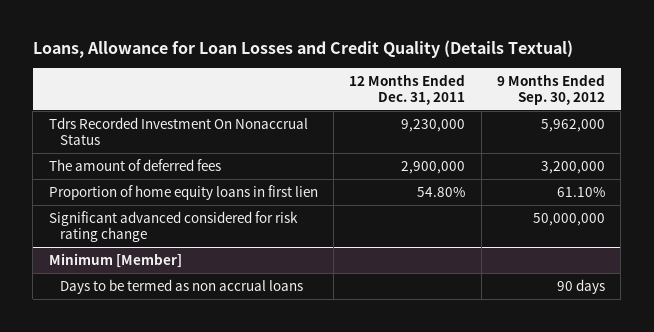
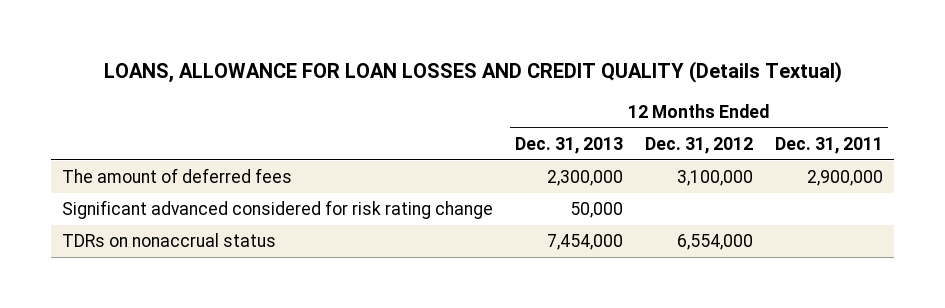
- Loans, Allowance for Loan Losses and Credit Quality (Details Textual)
+ LOANS, ALLOWANCE FOR LOAN LOSSES AND CREDIT QUALITY (Details Textual)
- | 12 Months Ended Dec. 31, 2011 | 9 Months Ended Sep. 30, 2012
+ | 12 Months Ended Dec. 31, 2013 | 12 Months Ended Dec. 31, 2012 | 12 Months Ended Dec. 31, 2011
- Tdrs Recorded Investment On Nonaccrual Status | 9,230,000 | 5,962,000
- Proportion of home equity loans in first lien | 54.80% | 61.10%
- Minimum [Member]
- Days to be termed as non accrual loans | | 90 days
+ TDRs on nonaccrual status | 7,454,000 | 6,554,000 |

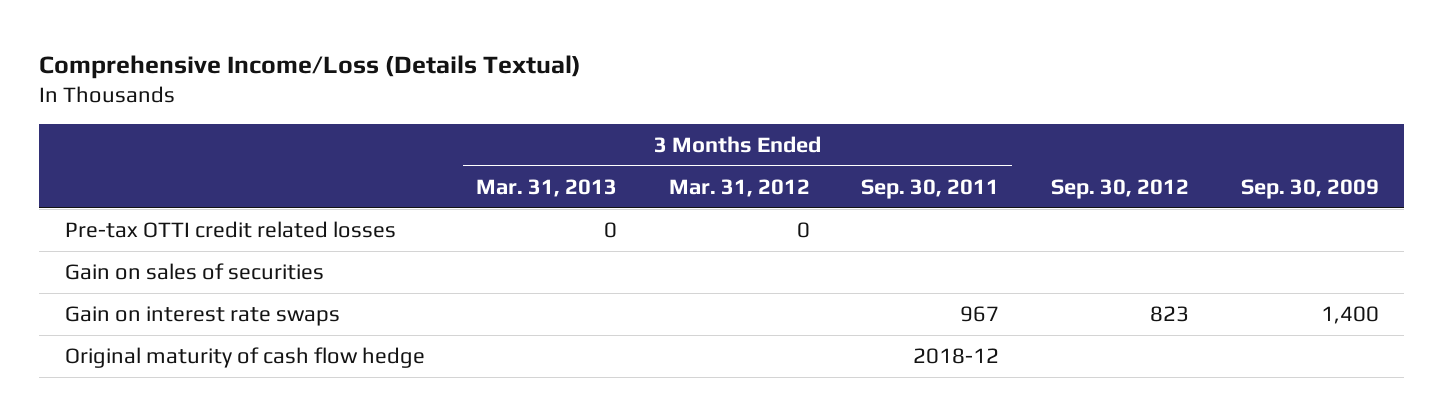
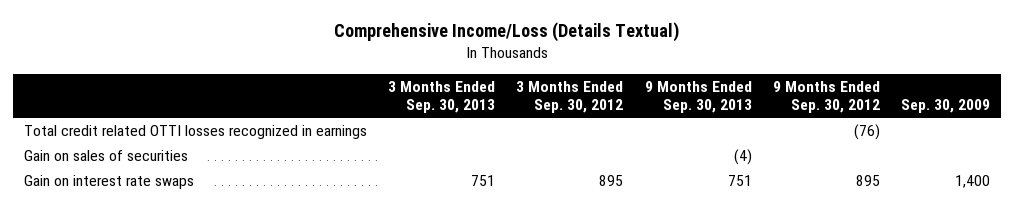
- | 3 Months Ended Mar. 31, 2013 | 3 Months Ended Mar. 31, 2012 | 3 Months Ended Sep. 30, 2011 | Sep. 30, 2012 | Sep. 30, 2009
+ | 3 Months Ended Sep. 30, 2013 | 3 Months Ended Sep. 30, 2012 | 9 Months Ended Sep. 30, 2013 | 9 Months Ended Sep. 30, 2012 | Sep. 30, 2009
- Pre-tax OTTI credit related losses | 0 | 0 | | |
+ Total credit related OTTI losses recognized in earnings | | | | (76) |
- Original maturity of cash flow hedge | | | 2018-12 | |

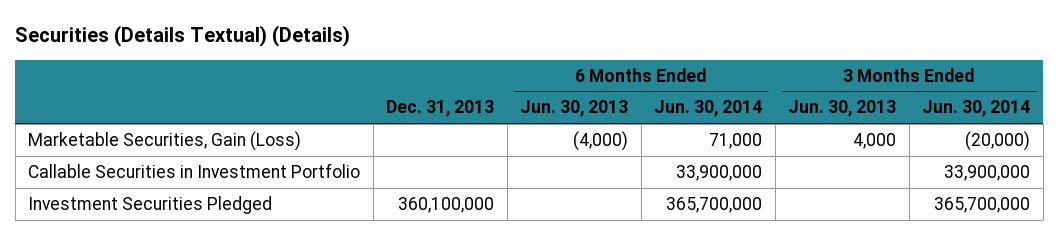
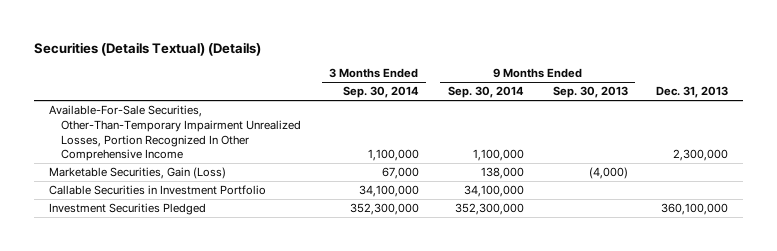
- | Dec. 31, 2013 | 6 Months Ended Jun. 30, 2013 | 6 Months Ended Jun. 30, 2014 | 3 Months Ended Jun. 30, 2013 | 3 Months Ended Jun. 30, 2014
+ | 3 Months Ended Sep. 30, 2014 | 9 Months Ended Sep. 30, 2014 | 9 Months Ended Sep. 30, 2013 | Dec. 31, 2013
+ Available-For-Sale Securities, Other-Than-Temporary Impairment Unrealized Losses, Portion Recognized In Other Comprehensive Income | 1,100,000 | 1,100,000 | | 2,300,000

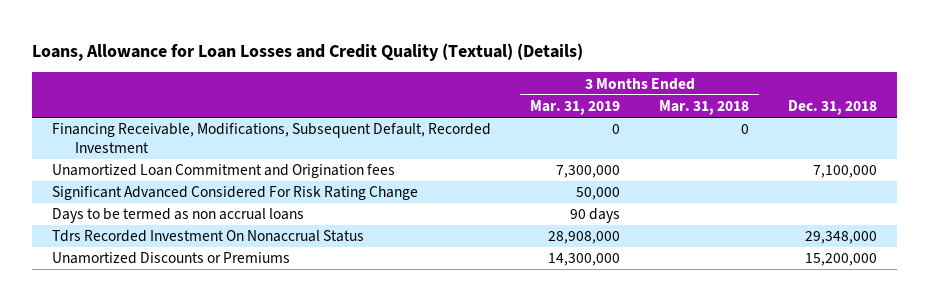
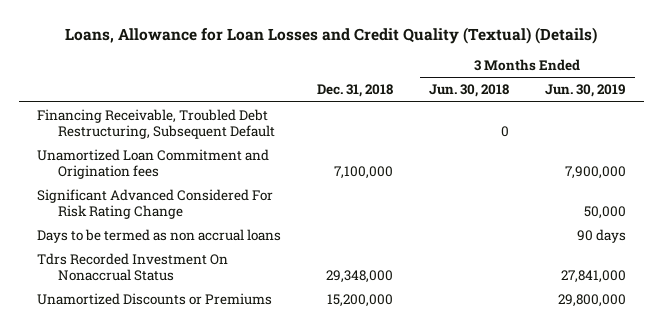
- | 3 Months Ended Mar. 31, 2019 | 3 Months Ended Mar. 31, 2018 | Dec. 31, 2018
+ | Dec. 31, 2018 | 3 Months Ended Jun. 30, 2018 | 3 Months Ended Jun. 30, 2019
- Financing Receivable, Modifications, Subsequent Default, Recorded Investment | 0 | 0 |
+ Financing Receivable, Troubled Debt Restructuring, Subsequent Default | | 0 |

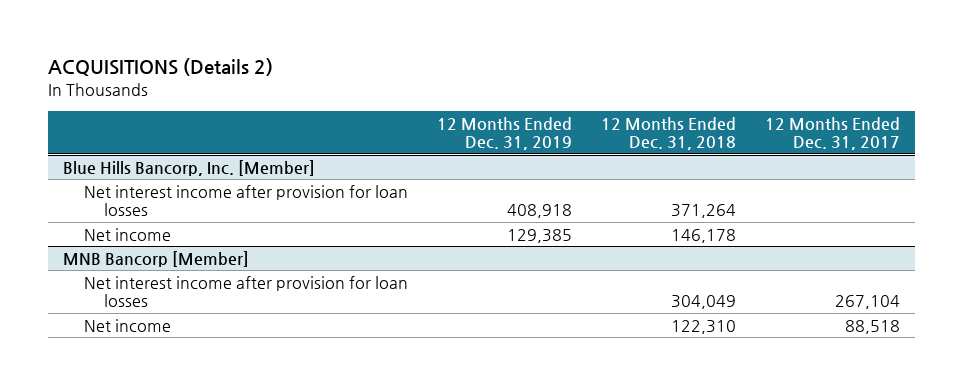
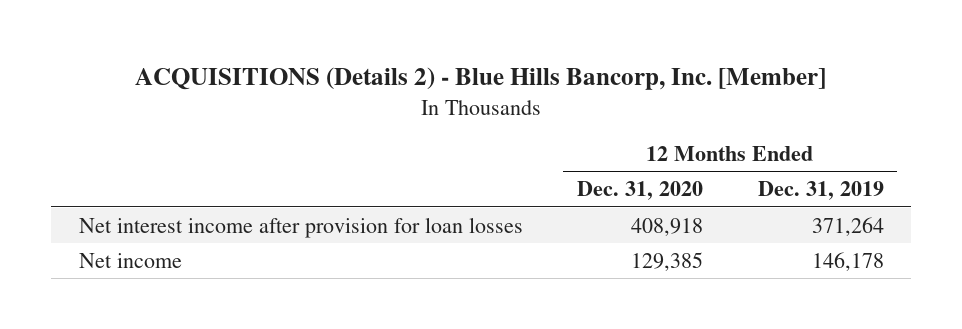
- ACQUISITIONS (Details 2)
+ ACQUISITIONS (Details 2) - Blue Hills Bancorp, Inc. [Member]
- | 12 Months Ended Dec. 31, 2019 | 12 Months Ended Dec. 31, 2018 | 12 Months Ended Dec. 31, 2017
+ | 12 Months Ended Dec. 31, 2020 | 12 Months Ended Dec. 31, 2019
- Blue Hills Bancorp, Inc. [Member]
- Net interest income after provision for loan losses | 408,918 | 371,264 |
- Net income | 129,385 | 146,178 |
- MNB Bancorp [Member]
- Net interest income after provision for loan losses | | 304,049 | 267,104
- Net income | | 122,310 | 88,518
+ Net interest income after provision for loan losses | 408,918 | 371,264
+ Net income | 129,385 | 146,178

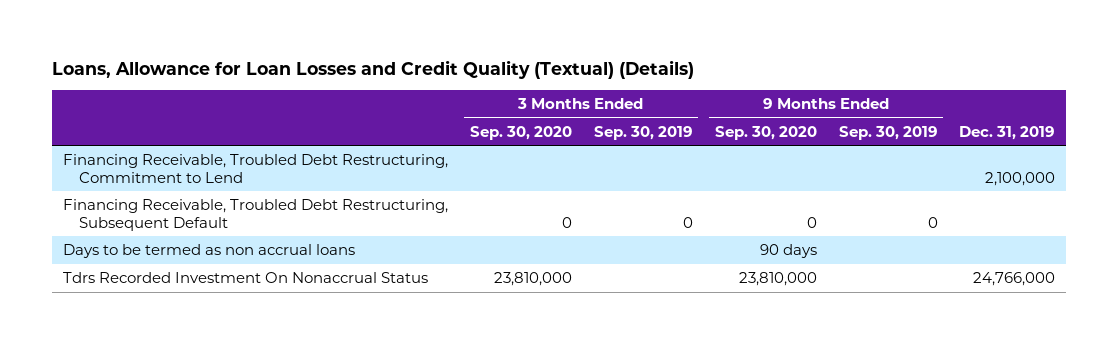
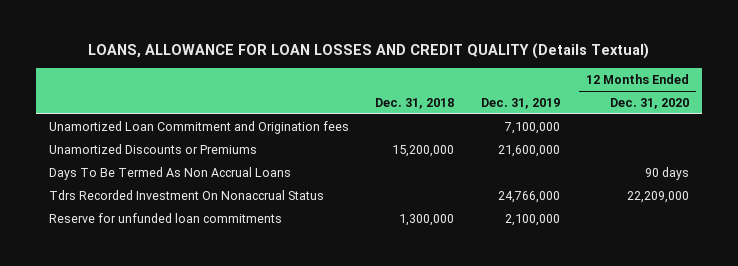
- Loans, Allowance for Loan Losses and Credit Quality (Textual) (Details)
+ LOANS, ALLOWANCE FOR LOAN LOSSES AND CREDIT QUALITY (Details Textual)
- | 3 Months Ended Sep. 30, 2020 | 3 Months Ended Sep. 30, 2019 | 9 Months Ended Sep. 30, 2020 | 9 Months Ended Sep. 30, 2019 | Dec. 31, 2019
+ | Dec. 31, 2018 | Dec. 31, 2019 | 12 Months Ended Dec. 31, 2020
- Financing Receivable, Troubled Debt Restructuring, Commitment to Lend | | | | | 2,100,000
- Financing Receivable, Troubled Debt Restructuring, Subsequent Default | 0 | 0 | 0 | 0 |
- Days to be termed as non accrual loans | | | 90 days | |
+ Unamortized Loan Commitment and Origination fees | | 7,100,000 |
+ Unamortized Discounts or Premiums | 15,200,000 | 21,600,000 |
+ Days To Be Termed As Non Accrual Loans | | | 90 days
+ Reserve for unfunded loan commitments | 1,300,000 | 2,100,000 |

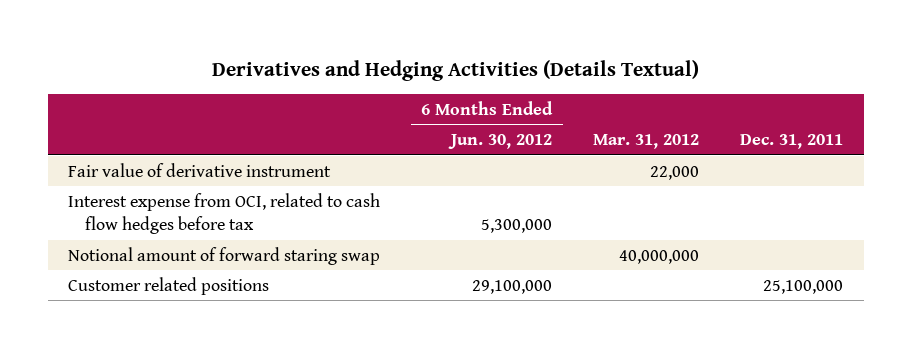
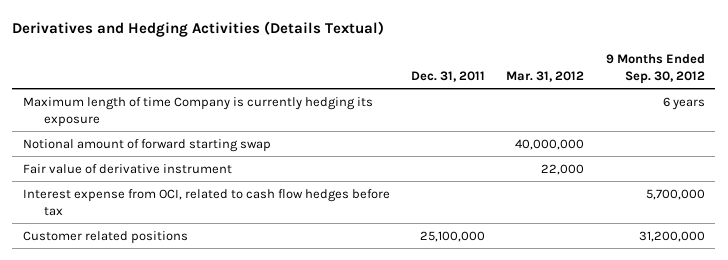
- | 6 Months Ended Jun. 30, 2012 | Mar. 31, 2012 | Dec. 31, 2011
+ | Dec. 31, 2011 | Mar. 31, 2012 | 9 Months Ended Sep. 30, 2012
+ Maximum length of time Company is currently hedging its exposure | | | 6 years
+ Notional amount of forward starting swap | | 40,000,000 |
- Notional amount of forward staring swap | | 40,000,000 |

